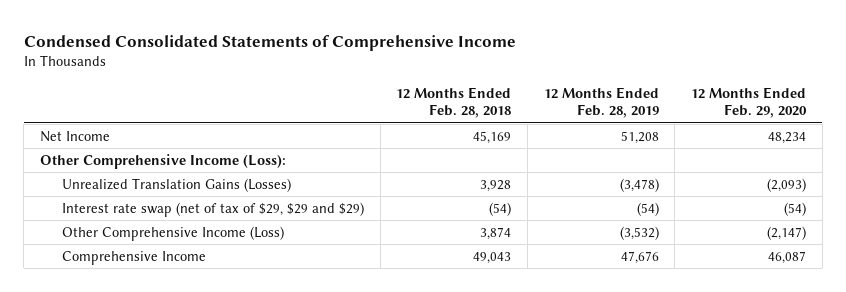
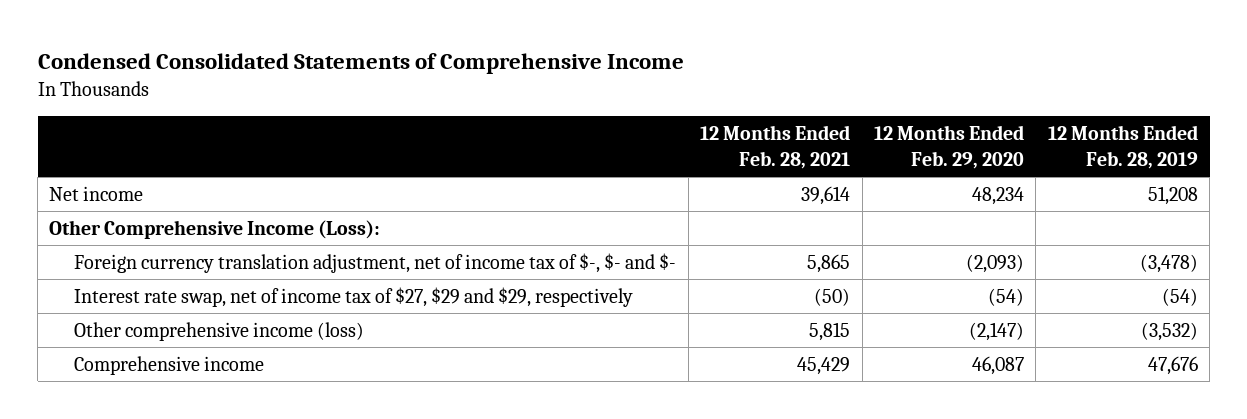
- | 12 Months Ended Feb. 28, 2018 | 12 Months Ended Feb. 28, 2019 | 12 Months Ended Feb. 29, 2020
+ | 12 Months Ended Feb. 28, 2021 | 12 Months Ended Feb. 29, 2020 | 12 Months Ended Feb. 28, 2019
- Net Income | 45,169 | 51,208 | 48,234
+ Net income | 39,614 | 48,234 | 51,208
- Unrealized Translation Gains (Losses) | 3,928 | (3,478) | (2,093)
- Interest rate swap (net of tax of $29, $29 and $29) | (54) | (54) | (54)
- Other Comprehensive Income (Loss) | 3,874 | (3,532) | (2,147)
- Comprehensive Income | 49,043 | 47,676 | 46,087
+ Foreign currency translation adjustment, net of income tax of $-, $- and $- | 5,865 | (2,093) | (3,478)
+ Interest rate swap, net of income tax of $27, $29 and $29, respectively | (50) | (54) | (54)
+ Other comprehensive income (loss) | 5,815 | (2,147) | (3,532)
+ Comprehensive income | 45,429 | 46,087 | 47,676

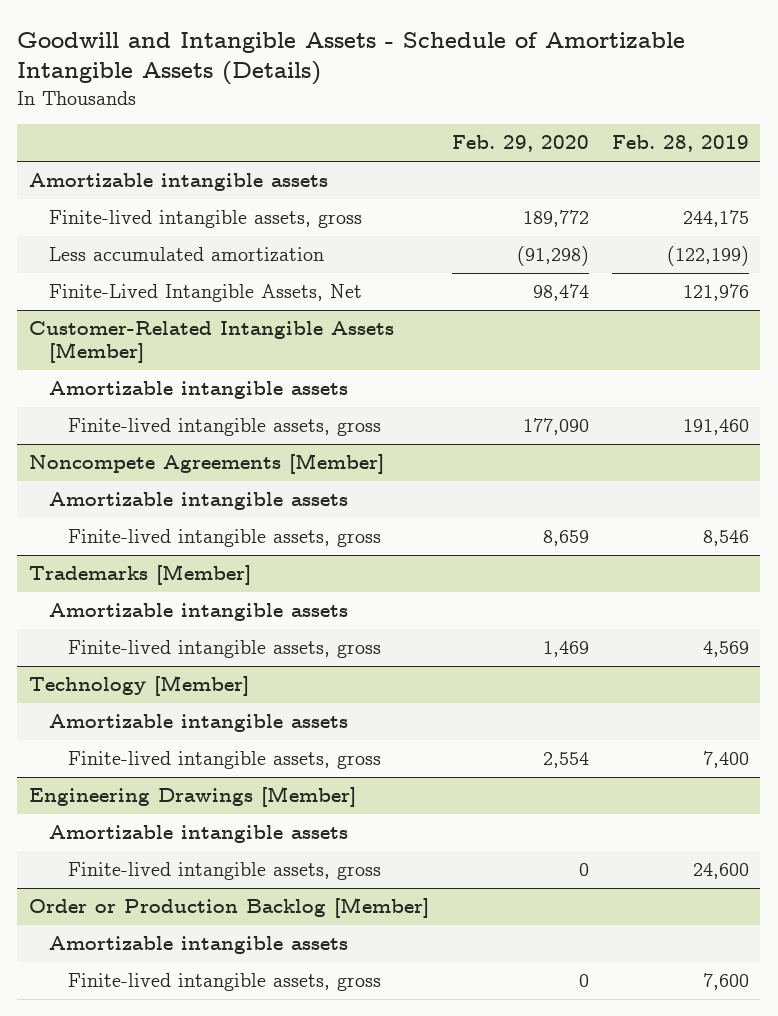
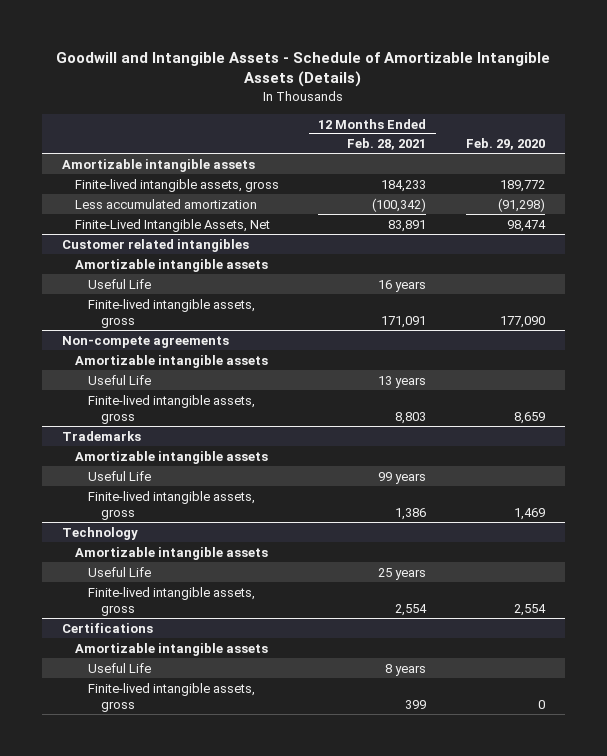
- | Feb. 29, 2020 | Feb. 28, 2019
+ | 12 Months Ended Feb. 28, 2021 | Feb. 29, 2020
- Customer-Related Intangible Assets [Member]
+ Customer related intangibles
+ Useful Life | 16 years |
- Noncompete Agreements [Member]
+ Non-compete agreements
+ Useful Life | 13 years |
- Trademarks [Member]
+ Trademarks
+ Useful Life | 99 years |
- Technology [Member]
+ Technology
+ Useful Life | 25 years |
- Engineering Drawings [Member]
- Amortizable intangible assets
- Finite-lived intangible assets, gross | 0 | 24,600
- Order or Production Backlog [Member]
+ Certifications
+ Useful Life | 8 years |

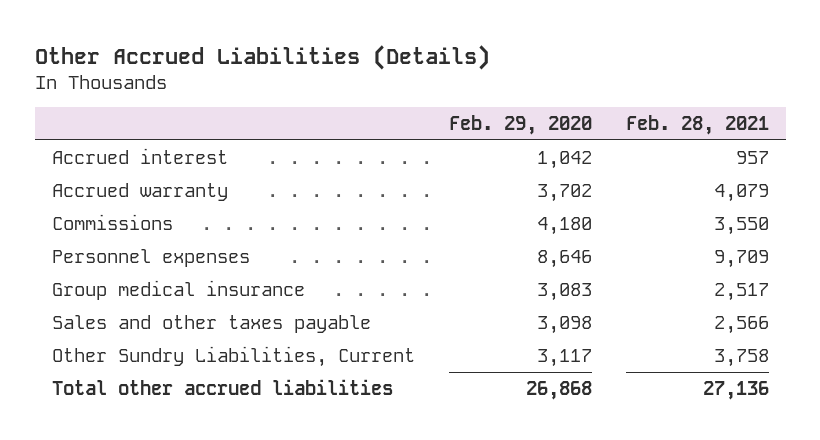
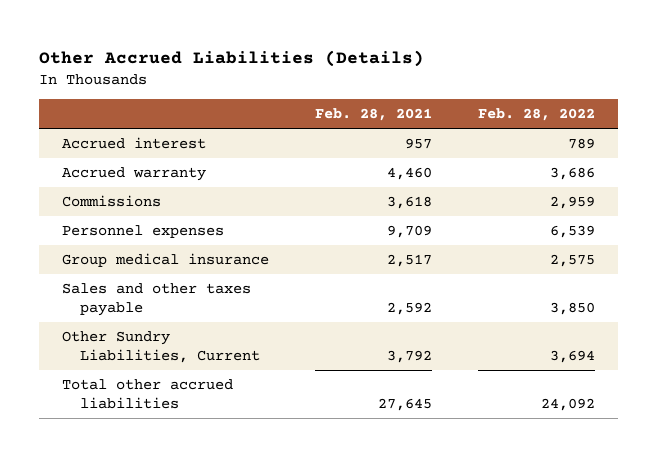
- | Feb. 29, 2020 | Feb. 28, 2021
+ | Feb. 28, 2021 | Feb. 28, 2022
- Accrued warranty | 3,702 | 4,079
- Commissions | 4,180 | 3,550
+ Accrued warranty | 4,460 | 3,686
+ Commissions | 3,618 | 2,959
- Sales and other taxes payable | 3,098 | 2,566
- Other Sundry Liabilities, Current | 3,117 | 3,758
- Total other accrued liabilities | 26,868 | 27,136
+ Sales and other taxes payable | 2,592 | 3,850
+ Other Sundry Liabilities, Current | 3,792 | 3,694
+ Total other accrued liabilities | 27,645 | 24,092

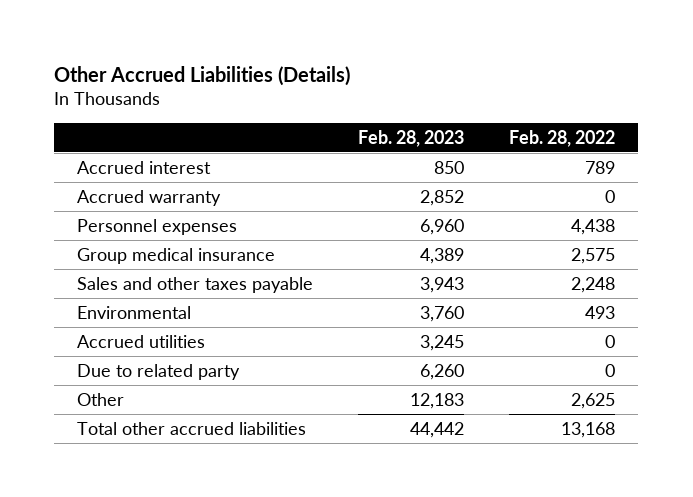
- | Feb. 28, 2021 | Feb. 28, 2022
+ | Feb. 28, 2023 | Feb. 28, 2022
- Accrued warranty | 4,460 | 3,686
- Commissions | 3,618 | 2,959
- Personnel expenses | 9,709 | 6,539
+ Accrued warranty | 2,852 | 0
+ Personnel expenses | 6,960 | 4,438
- Sales and other taxes payable | 2,592 | 3,850
- Other Sundry Liabilities, Current | 3,792 | 3,694
- Total other accrued liabilities | 27,645 | 24,092
+ Sales and other taxes payable | 3,943 | 2,248
+ Environmental | 3,760 | 493
+ Accrued utilities | 3,245 | 0
+ Due to related party | 6,260 | 0
+ Other | 12,183 | 2,625
+ Total other accrued liabilities | 44,442 | 13,168

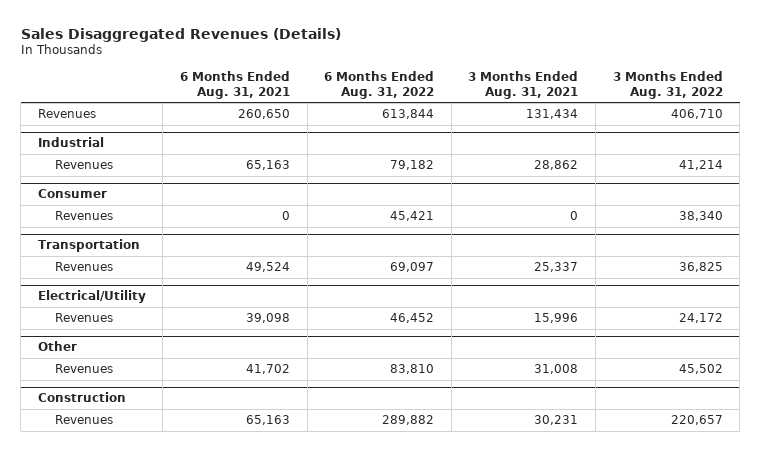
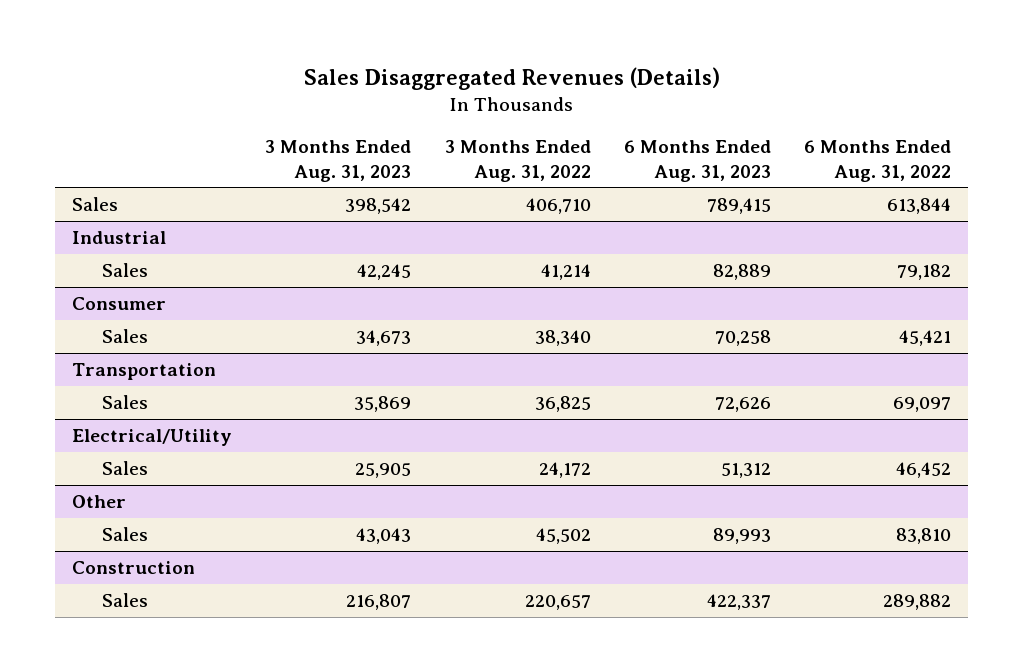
- | 6 Months Ended Aug. 31, 2021 | 6 Months Ended Aug. 31, 2022 | 3 Months Ended Aug. 31, 2021 | 3 Months Ended Aug. 31, 2022
+ | 3 Months Ended Aug. 31, 2023 | 3 Months Ended Aug. 31, 2022 | 6 Months Ended Aug. 31, 2023 | 6 Months Ended Aug. 31, 2022
- Revenues | 260,650 | 613,844 | 131,434 | 406,710
+ Sales | 398,542 | 406,710 | 789,415 | 613,844
@ Industrial
- Revenues | 65,163 | 79,182 | 28,862 | 41,214
+ Sales | 42,245 | 41,214 | 82,889 | 79,182
@ Consumer
- Revenues | 0 | 45,421 | 0 | 38,340
+ Sales | 34,673 | 38,340 | 70,258 | 45,421
@ Transportation
- Revenues | 49,524 | 69,097 | 25,337 | 36,825
+ Sales | 35,869 | 36,825 | 72,626 | 69,097
@ Electrical/Utility
- Revenues | 39,098 | 46,452 | 15,996 | 24,172
+ Sales | 25,905 | 24,172 | 51,312 | 46,452
@ Other
- Revenues | 41,702 | 83,810 | 31,008 | 45,502
+ Sales | 43,043 | 45,502 | 89,993 | 83,810
@ Construction
- Revenues | 65,163 | 289,882 | 30,231 | 220,657
+ Sales | 216,807 | 220,657 | 422,337 | 289,882

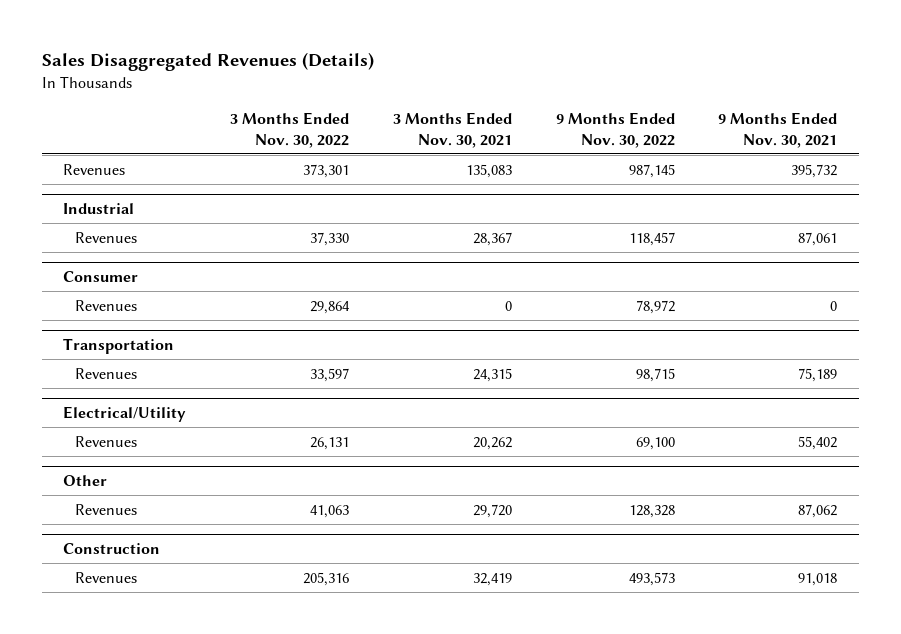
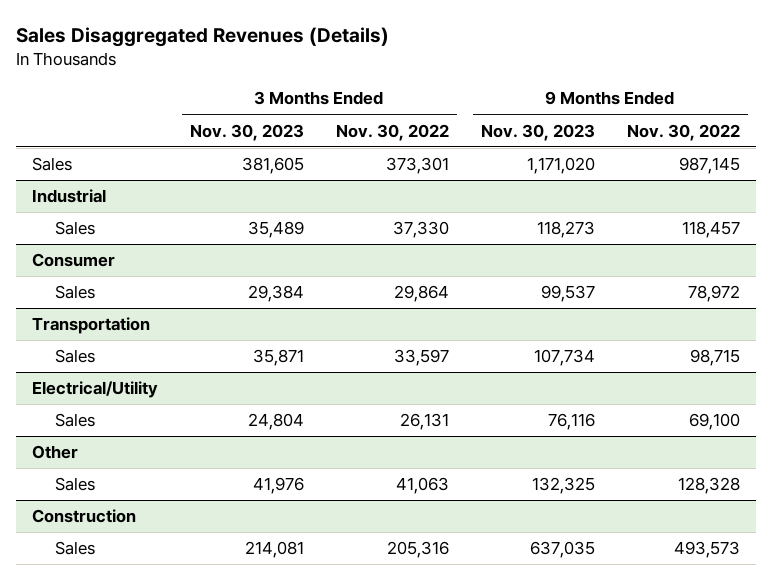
- | 3 Months Ended Nov. 30, 2022 | 3 Months Ended Nov. 30, 2021 | 9 Months Ended Nov. 30, 2022 | 9 Months Ended Nov. 30, 2021
+ | 3 Months Ended Nov. 30, 2023 | 3 Months Ended Nov. 30, 2022 | 9 Months Ended Nov. 30, 2023 | 9 Months Ended Nov. 30, 2022
- Revenues | 373,301 | 135,083 | 987,145 | 395,732
+ Sales | 381,605 | 373,301 | 1,171,020 | 987,145
@ Industrial
- Revenues | 37,330 | 28,367 | 118,457 | 87,061
+ Sales | 35,489 | 37,330 | 118,273 | 118,457
@ Consumer
- Revenues | 29,864 | 0 | 78,972 | 0
+ Sales | 29,384 | 29,864 | 99,537 | 78,972
@ Transportation
- Revenues | 33,597 | 24,315 | 98,715 | 75,189
+ Sales | 35,871 | 33,597 | 107,734 | 98,715
@ Electrical/Utility
- Revenues | 26,131 | 20,262 | 69,100 | 55,402
+ Sales | 24,804 | 26,131 | 76,116 | 69,100
@ Other
- Revenues | 41,063 | 29,720 | 128,328 | 87,062
+ Sales | 41,976 | 41,063 | 132,325 | 128,328
@ Construction
- Revenues | 205,316 | 32,419 | 493,573 | 91,018
+ Sales | 214,081 | 205,316 | 637,035 | 493,573

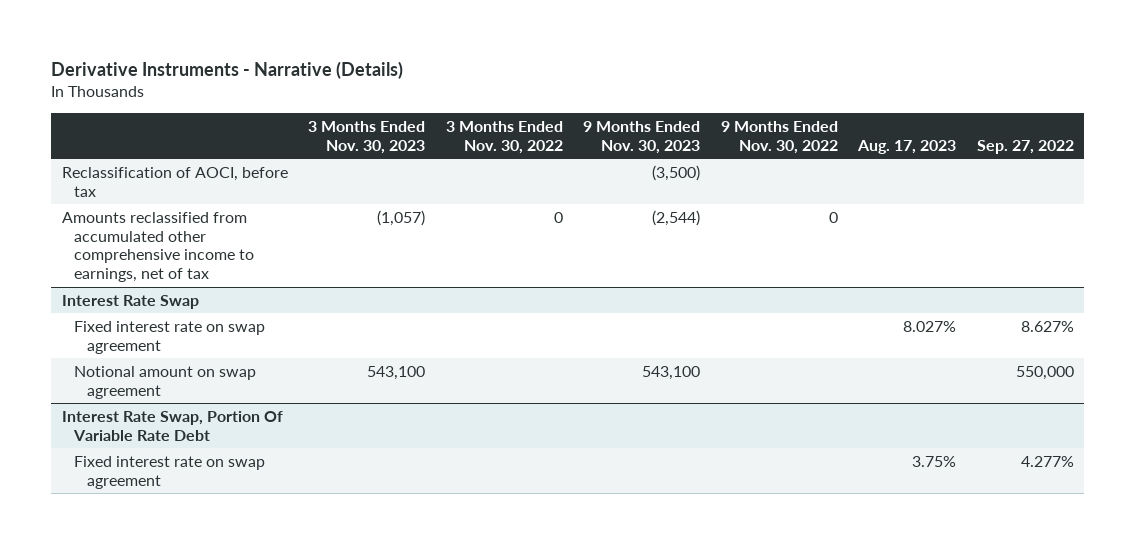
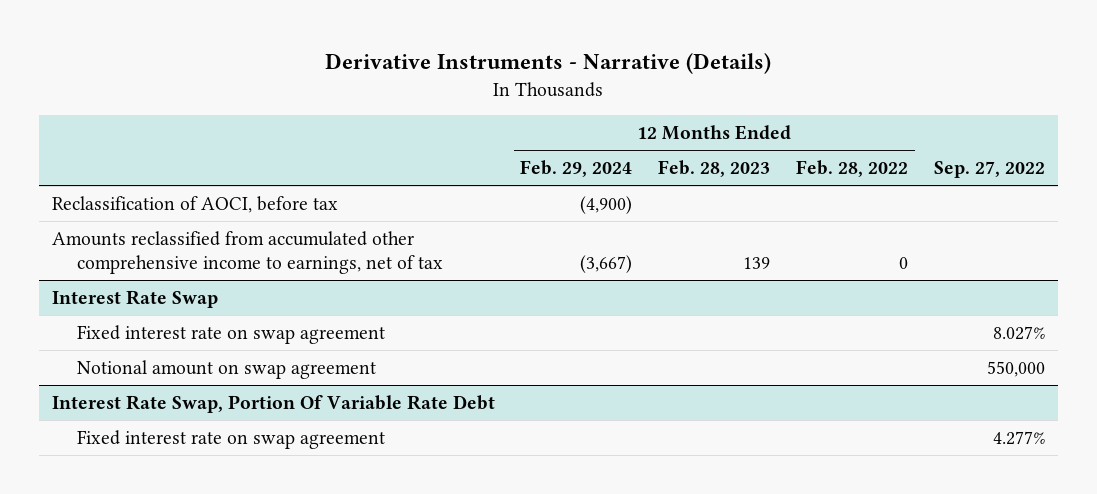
- | 3 Months Ended Nov. 30, 2023 | 3 Months Ended Nov. 30, 2022 | 9 Months Ended Nov. 30, 2023 | 9 Months Ended Nov. 30, 2022 | Aug. 17, 2023 | Sep. 27, 2022
+ | 12 Months Ended Feb. 29, 2024 | 12 Months Ended Feb. 28, 2023 | 12 Months Ended Feb. 28, 2022 | Sep. 27, 2022
@ Interest Rate Swap
- Fixed interest rate on swap agreement | | | | | 8.027% | 8.627%
+ Fixed interest rate on swap agreement | | | | 8.027%

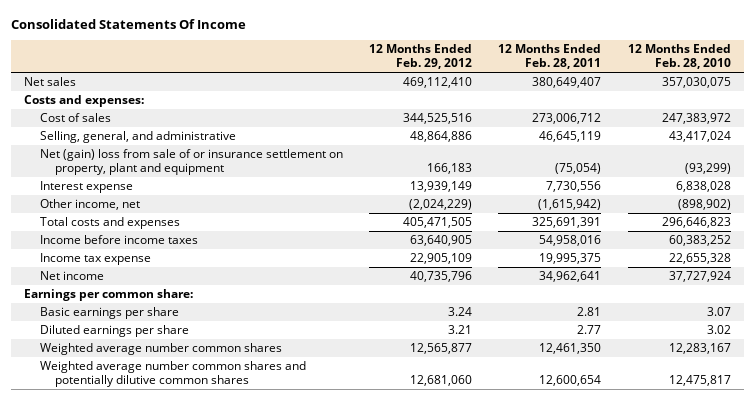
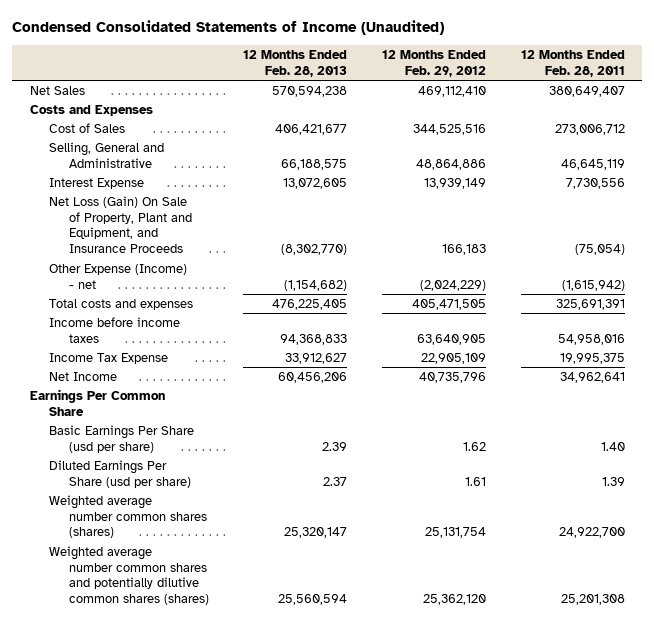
- Consolidated Statements Of Income
+ Condensed Consolidated Statements of Income (Unaudited)
- | 12 Months Ended Feb. 29, 2012 | 12 Months Ended Feb. 28, 2011 | 12 Months Ended Feb. 28, 2010
+ | 12 Months Ended Feb. 28, 2013 | 12 Months Ended Feb. 29, 2012 | 12 Months Ended Feb. 28, 2011
- Net sales | 469,112,410 | 380,649,407 | 357,030,075
- Costs and expenses:
- Cost of sales | 344,525,516 | 273,006,712 | 247,383,972
- Selling, general, and administrative | 48,864,886 | 46,645,119 | 43,417,024
- Net (gain) loss from sale of or insurance settlement on property, plant and equipment | 166,183 | (75,054) | (93,299)
- Interest expense | 13,939,149 | 7,730,556 | 6,838,028
- Other income, net | (2,024,229) | (1,615,942) | (898,902)
+ Net Sales | 570,594,238 | 469,112,410 | 380,649,407
+ Costs and Expenses
+ Cost of Sales | 406,421,677 | 344,525,516 | 273,006,712
+ Selling, General and Administrative | 66,188,575 | 48,864,886 | 46,645,119
+ Interest Expense | 13,072,605 | 13,939,149 | 7,730,556
+ Net Loss (Gain) On Sale of Property, Plant and Equipment, and Insurance Proceeds | (8,302,770) | 166,183 | (75,054)
+ Other Expense (Income) - net | (1,154,682) | (2,024,229) | (1,615,942)
- Income tax expense | 22,905,109 | 19,995,375 | 22,655,328
- Net income | 40,735,796 | 34,962,641 | 37,727,924
- Earnings per common share:
- Basic earnings per share | 3.24 | 2.81 | 3.07
- Diluted earnings per share | 3.21 | 2.77 | 3.02
- Weighted average number common shares | 12,565,877 | 12,461,350 | 12,283,167
- Weighted average number common shares and potentially dilutive common shares | 12,681,060 | 12,600,654 | 12,475,817
+ Income Tax Expense | 33,912,627 | 22,905,109 | 19,995,375
+ Net Income | 60,456,206 | 40,735,796 | 34,962,641
+ Earnings Per Common Share
+ Basic Earnings Per Share (usd per share) | 2.39 | 1.62 | 1.40
+ Diluted Earnings Per Share (usd per share) | 2.37 | 1.61 | 1.39
+ Weighted average number common shares (shares) | 25,320,147 | 25,131,754 | 24,922,700
+ Weighted average number common shares and potentially dilutive common shares (shares) | 25,560,594 | 25,362,120 | 25,201,308

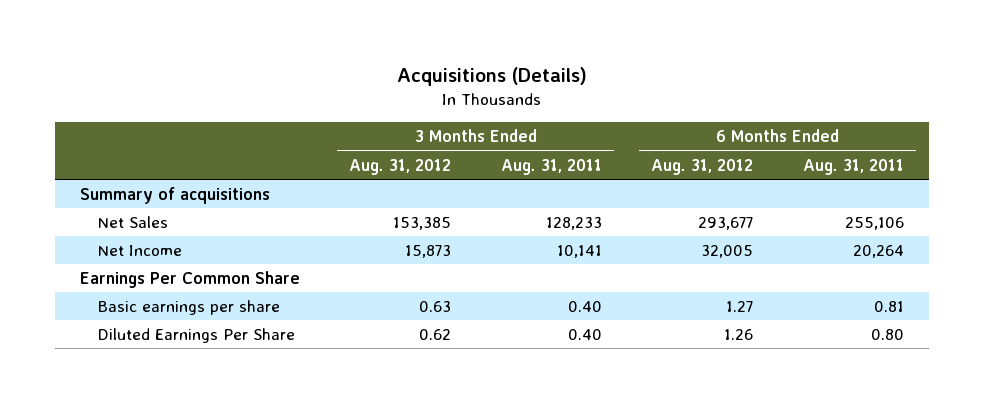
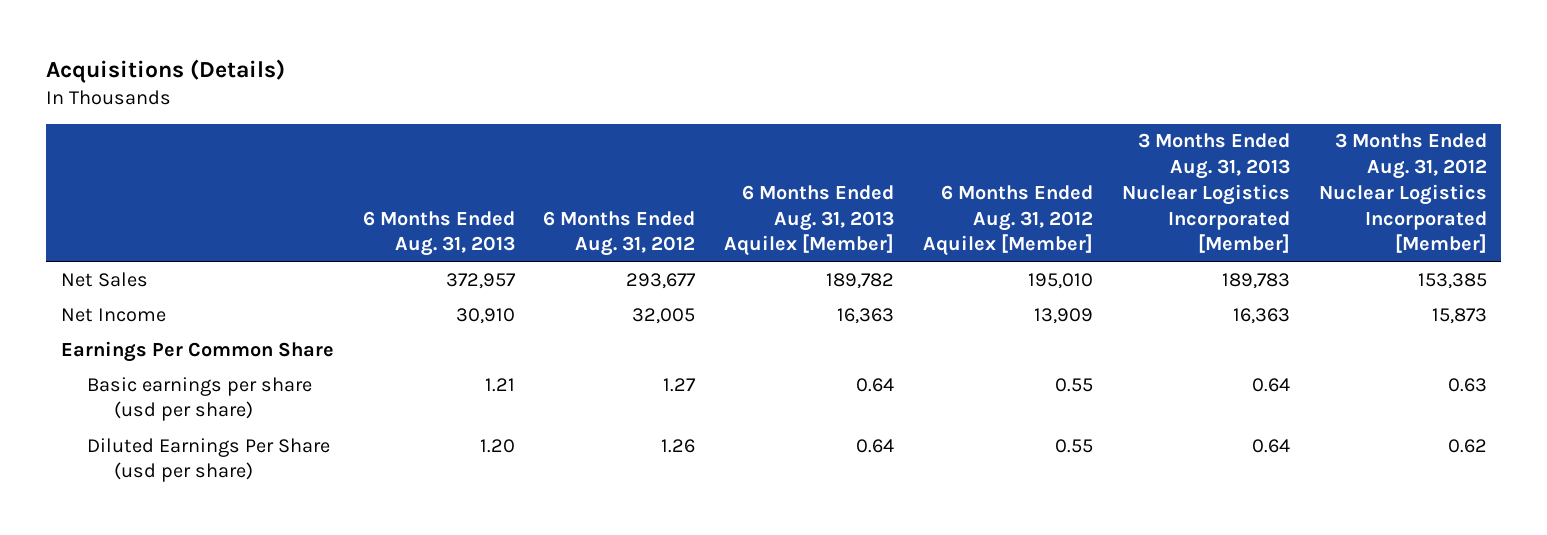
- | 3 Months Ended Aug. 31, 2012 | 3 Months Ended Aug. 31, 2011 | 6 Months Ended Aug. 31, 2012 | 6 Months Ended Aug. 31, 2011
+ | 6 Months Ended Aug. 31, 2013 | 6 Months Ended Aug. 31, 2012 | 6 Months Ended Aug. 31, 2013 Aquilex [Member] | 6 Months Ended Aug. 31, 2012 Aquilex [Member] | 3 Months Ended Aug. 31, 2013 Nuclear Logistics Incorporated [Member] | 3 Months Ended Aug. 31, 2012 Nuclear Logistics Incorporated [Member]
- Summary of acquisitions
- Basic earnings per share | 0.63 | 0.40 | 1.27 | 0.81
- Diluted Earnings Per Share | 0.62 | 0.40 | 1.26 | 0.80
+ Basic earnings per share (usd per share) | 1.21 | 1.27 | 0.64 | 0.55 | 0.64 | 0.63
+ Diluted Earnings Per Share (usd per share) | 1.20 | 1.26 | 0.64 | 0.55 | 0.64 | 0.62

